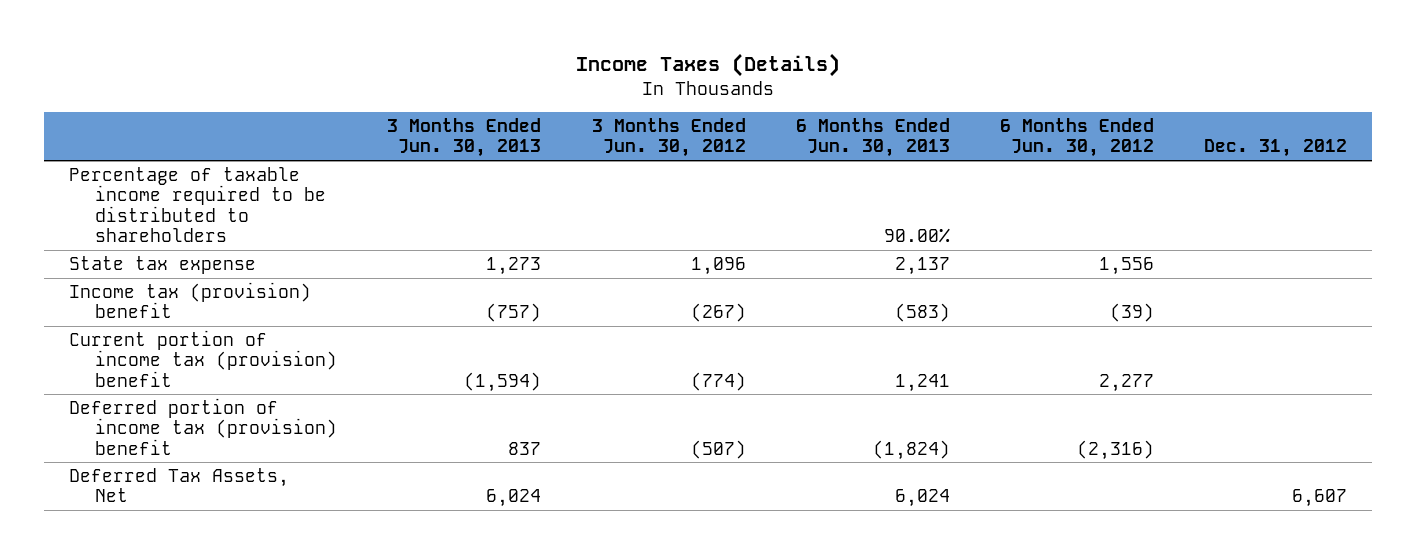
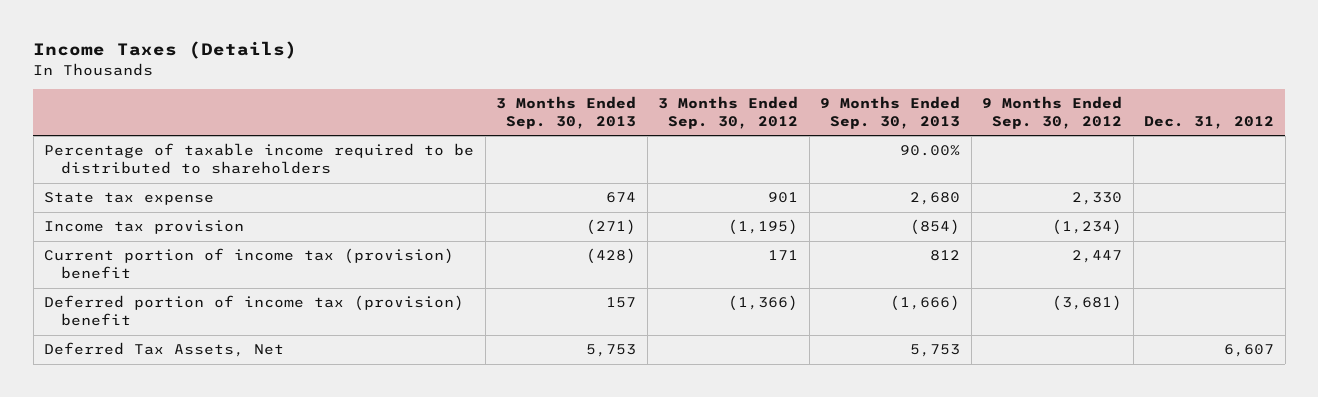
- | 3 Months Ended Jun. 30, 2013 | 3 Months Ended Jun. 30, 2012 | 6 Months Ended Jun. 30, 2013 | 6 Months Ended Jun. 30, 2012 | Dec. 31, 2012
+ | 3 Months Ended Sep. 30, 2013 | 3 Months Ended Sep. 30, 2012 | 9 Months Ended Sep. 30, 2013 | 9 Months Ended Sep. 30, 2012 | Dec. 31, 2012
- Income tax (provision) benefit | (757) | (267) | (583) | (39) |
+ Income tax provision | (271) | (1,195) | (854) | (1,234) |

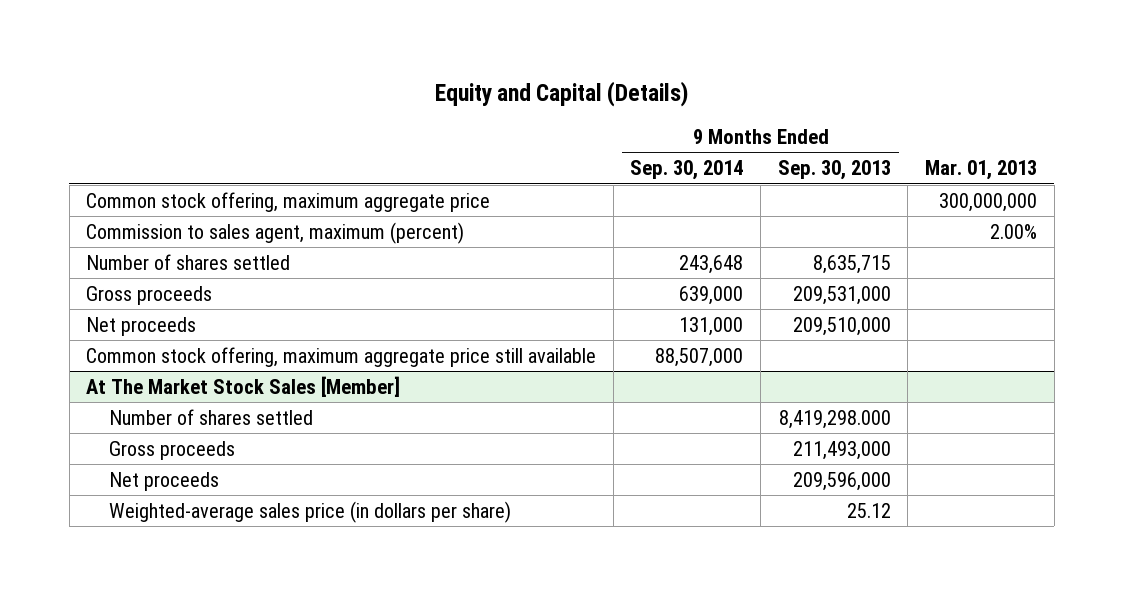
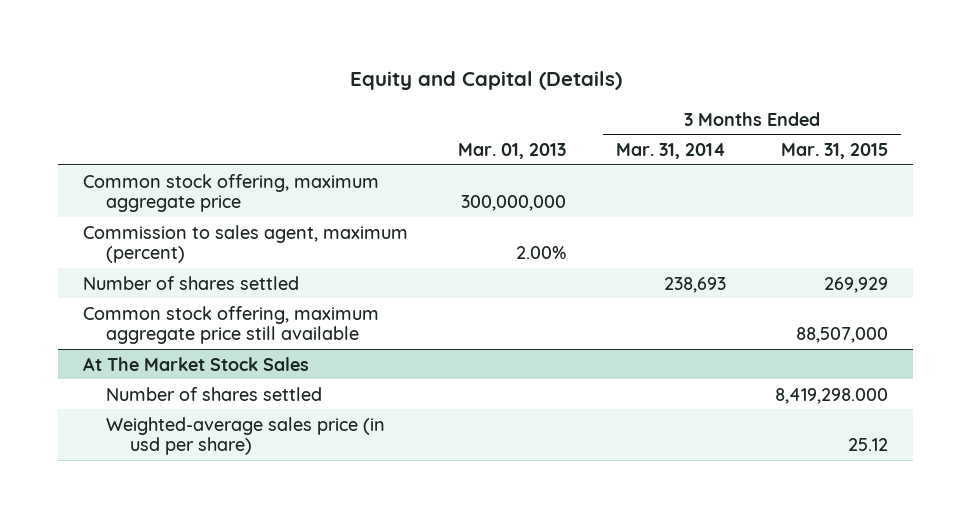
- | 9 Months Ended Sep. 30, 2014 | 9 Months Ended Sep. 30, 2013 | Mar. 01, 2013
+ | Mar. 01, 2013 | 3 Months Ended Mar. 31, 2014 | 3 Months Ended Mar. 31, 2015
- Gross proceeds | 639,000 | 209,531,000 |
- Net proceeds | 131,000 | 209,510,000 |
- At The Market Stock Sales [Member]
+ At The Market Stock Sales
- Gross proceeds | | 211,493,000 |
- Net proceeds | | 209,596,000 |
- Weighted-average sales price (in dollars per share) | | 25.12 |
+ Weighted-average sales price (in usd per share) | | | 25.12

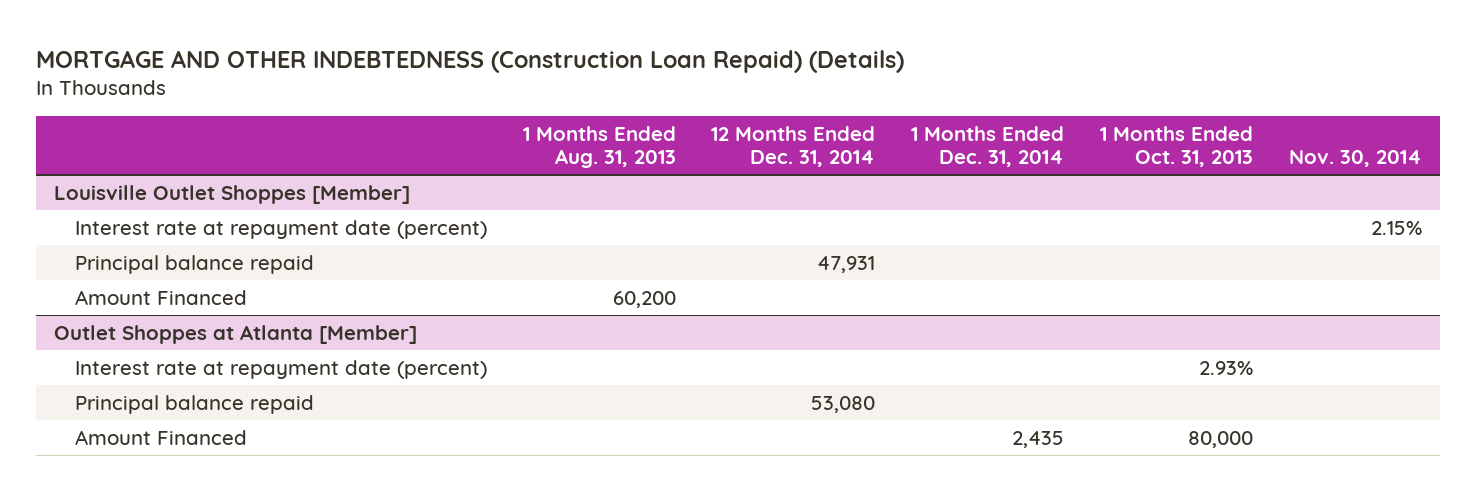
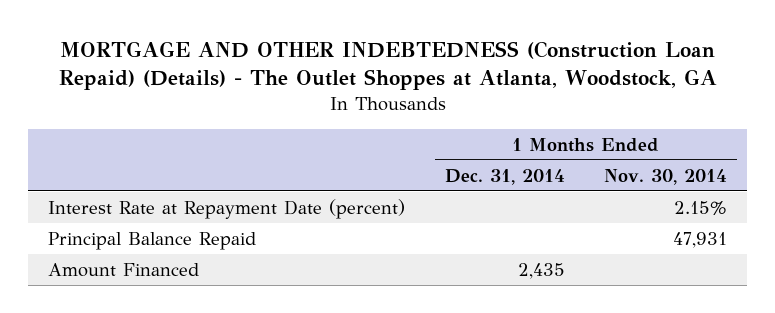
- MORTGAGE AND OTHER INDEBTEDNESS (Construction Loan Repaid) (Details)
+ MORTGAGE AND OTHER INDEBTEDNESS (Construction Loan Repaid) (Details) - The Outlet Shoppes at Atlanta, Woodstock, GA
- | 1 Months Ended Aug. 31, 2013 | 12 Months Ended Dec. 31, 2014 | 1 Months Ended Dec. 31, 2014 | 1 Months Ended Oct. 31, 2013 | Nov. 30, 2014
+ | 1 Months Ended Dec. 31, 2014 | 1 Months Ended Nov. 30, 2014
- Louisville Outlet Shoppes [Member]
- Interest rate at repayment date (percent) | | | | | 2.15%
- Principal balance repaid | | 47,931 | | |
- Amount Financed | 60,200 | | | |
- Outlet Shoppes at Atlanta [Member]
- Interest rate at repayment date (percent) | | | | 2.93% |
- Principal balance repaid | | 53,080 | | |
+ Interest Rate at Repayment Date (percent) | | 2.15%
+ Principal Balance Repaid | | 47,931

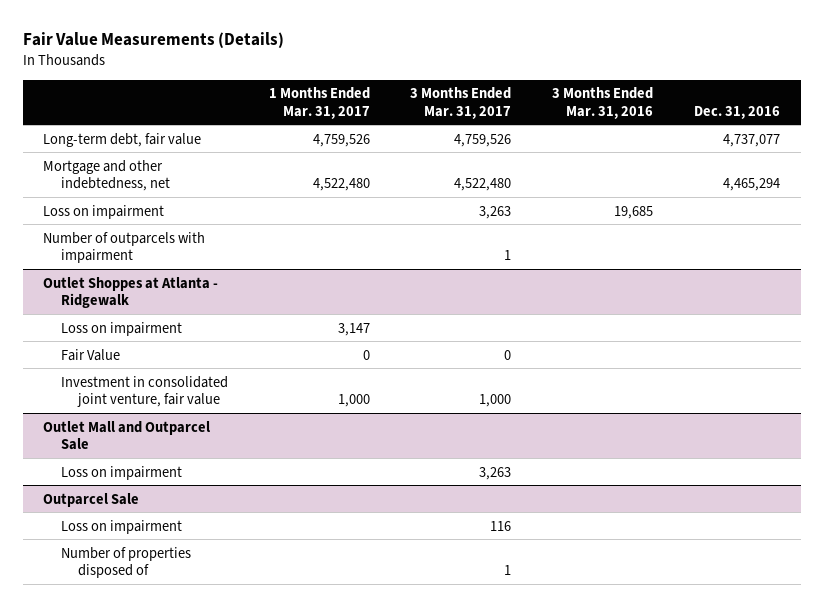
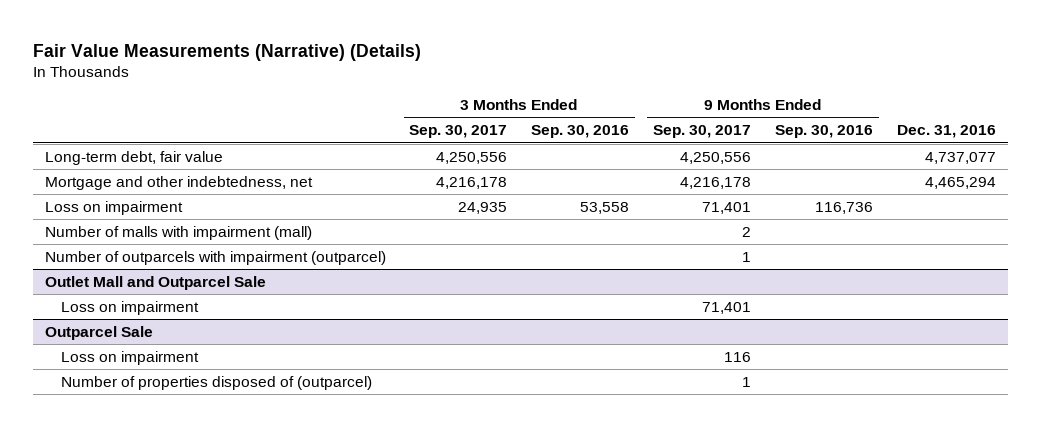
- Fair Value Measurements (Details)
+ Fair Value Measurements (Narrative) (Details)
- | 1 Months Ended Mar. 31, 2017 | 3 Months Ended Mar. 31, 2017 | 3 Months Ended Mar. 31, 2016 | Dec. 31, 2016
+ | 3 Months Ended Sep. 30, 2017 | 3 Months Ended Sep. 30, 2016 | 9 Months Ended Sep. 30, 2017 | 9 Months Ended Sep. 30, 2016 | Dec. 31, 2016
- Number of outparcels with impairment | | 1 | |
- Outlet Shoppes at Atlanta - Ridgewalk
- Loss on impairment | 3,147 | | |
- Fair Value | 0 | 0 | |
- Investment in consolidated joint venture, fair value | 1,000 | 1,000 | |
+ Number of malls with impairment (mall) | | | 2 | |
+ Number of outparcels with impairment (outparcel) | | | 1 | |
@ Outparcel Sale
- Number of properties disposed of | | 1 | |
+ Number of properties disposed of (outparcel) | | | 1 | |

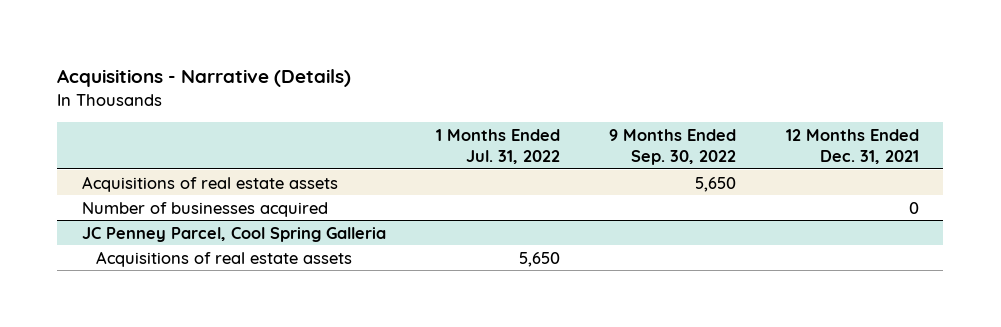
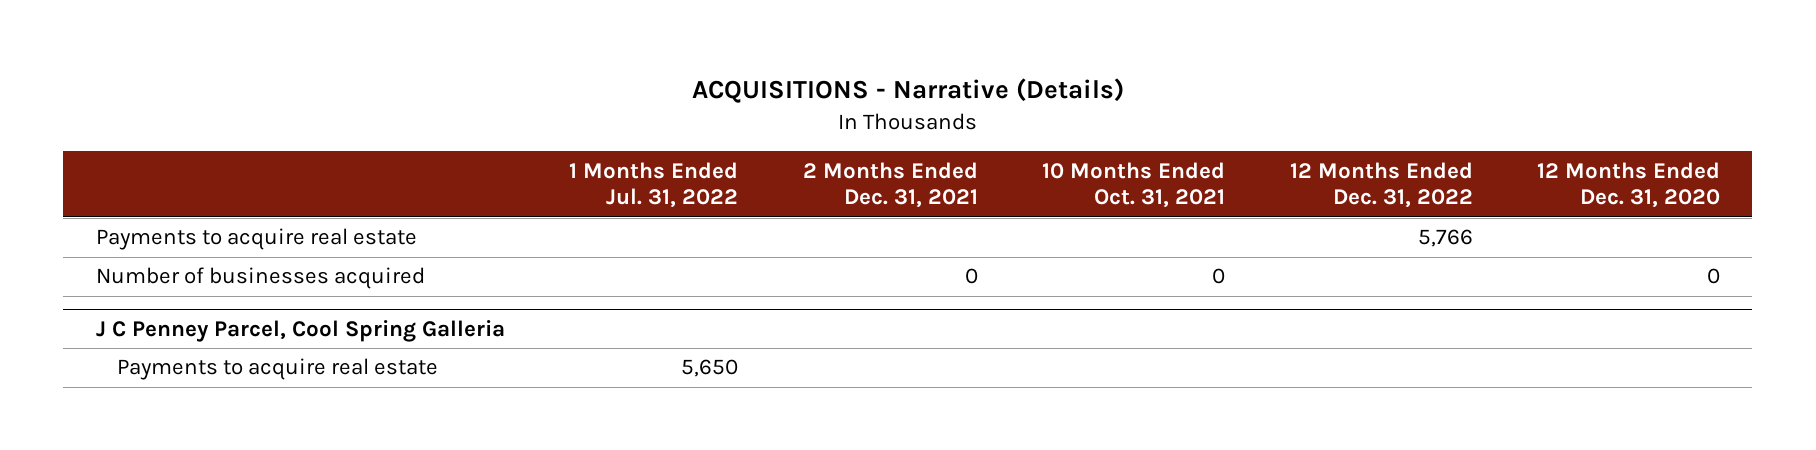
- Acquisitions - Narrative (Details)
+ ACQUISITIONS - Narrative (Details)
- | 1 Months Ended Jul. 31, 2022 | 9 Months Ended Sep. 30, 2022 | 12 Months Ended Dec. 31, 2021
+ | 1 Months Ended Jul. 31, 2022 | 2 Months Ended Dec. 31, 2021 | 10 Months Ended Oct. 31, 2021 | 12 Months Ended Dec. 31, 2022 | 12 Months Ended Dec. 31, 2020
- Acquisitions of real estate assets | | 5,650 |
+ Payments to acquire real estate | | | | 5,766 |
- JC Penney Parcel, Cool Spring Galleria
- Acquisitions of real estate assets | 5,650 | |
+ J C Penney Parcel, Cool Spring Galleria
+ Payments to acquire real estate | 5,650 | | | |

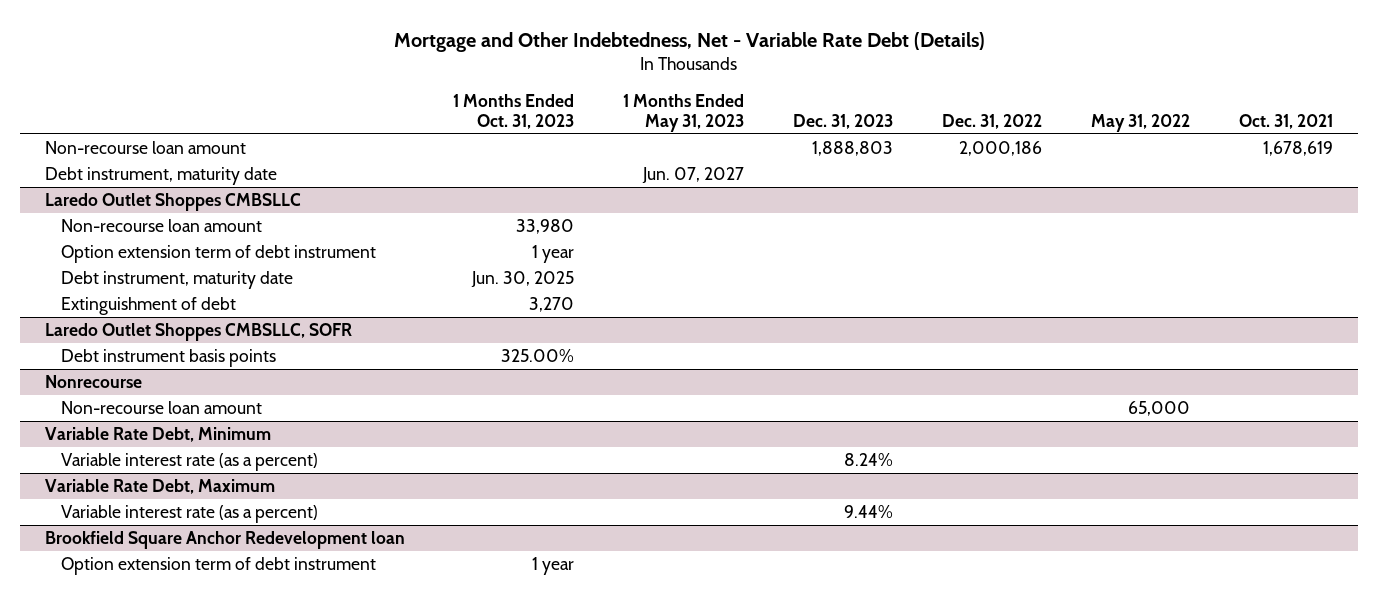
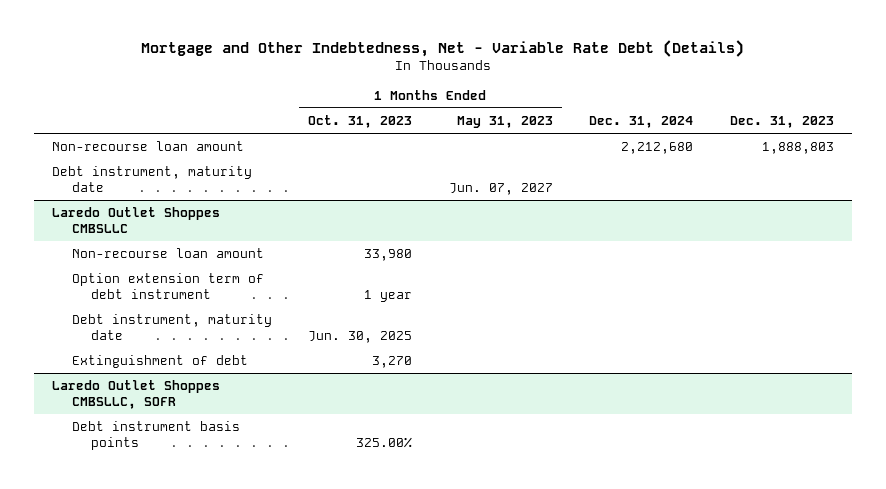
- | 1 Months Ended Oct. 31, 2023 | 1 Months Ended May 31, 2023 | Dec. 31, 2023 | Dec. 31, 2022 | May 31, 2022 | Oct. 31, 2021
+ | 1 Months Ended Oct. 31, 2023 | 1 Months Ended May 31, 2023 | Dec. 31, 2024 | Dec. 31, 2023
- Nonrecourse
- Non-recourse loan amount | | | | | 65,000 |
- Variable Rate Debt, Minimum
- Variable interest rate (as a percent) | | | 8.24% | | |
- Variable Rate Debt, Maximum
- Variable interest rate (as a percent) | | | 9.44% | | |
- Brookfield Square Anchor Redevelopment loan
- Option extension term of debt instrument | 1 year | | | | |

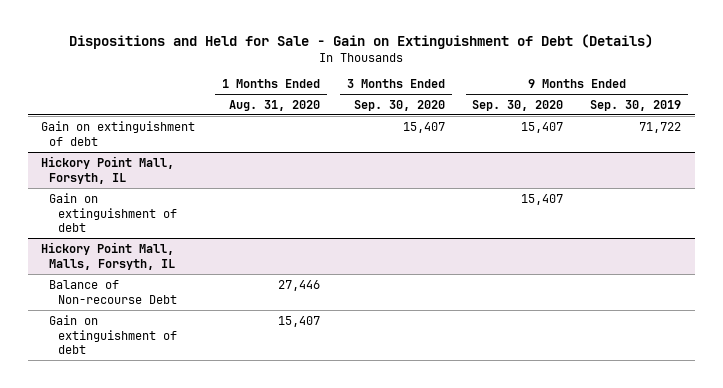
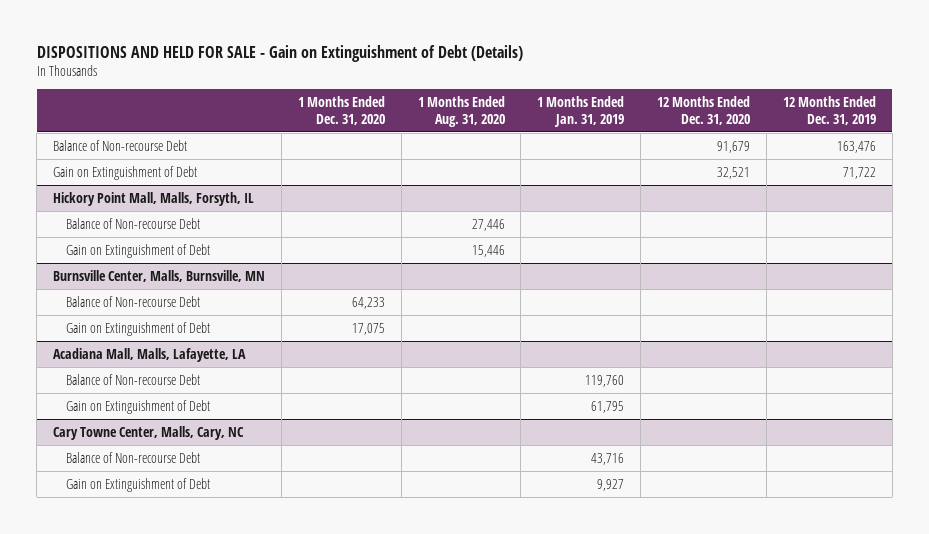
- Dispositions and Held for Sale - Gain on Extinguishment of Debt (Details)
+ DISPOSITIONS AND HELD FOR SALE - Gain on Extinguishment of Debt (Details)
- | 1 Months Ended Aug. 31, 2020 | 3 Months Ended Sep. 30, 2020 | 9 Months Ended Sep. 30, 2020 | 9 Months Ended Sep. 30, 2019
+ | 1 Months Ended Dec. 31, 2020 | 1 Months Ended Aug. 31, 2020 | 1 Months Ended Jan. 31, 2019 | 12 Months Ended Dec. 31, 2020 | 12 Months Ended Dec. 31, 2019
- Gain on extinguishment of debt | | 15,407 | 15,407 | 71,722
- Hickory Point Mall, Forsyth, IL
- Gain on extinguishment of debt | | | 15,407 |
+ Balance of Non-recourse Debt | | | | 91,679 | 163,476
+ Gain on Extinguishment of Debt | | | | 32,521 | 71,722
@ Hickory Point Mall, Malls, Forsyth, IL
- Gain on extinguishment of debt | 15,407 | | |
+ Gain on Extinguishment of Debt | | 15,446 | | |
+ Burnsville Center, Malls, Burnsville, MN
+ Balance of Non-recourse Debt | 64,233 | | | |
+ Gain on Extinguishment of Debt | 17,075 | | | |
+ Acadiana Mall, Malls, Lafayette, LA
+ Balance of Non-recourse Debt | | | 119,760 | |
+ Gain on Extinguishment of Debt | | | 61,795 | |
+ Cary Towne Center, Malls, Cary, NC
+ Balance of Non-recourse Debt | | | 43,716 | |
+ Gain on Extinguishment of Debt | | | 9,927 | |

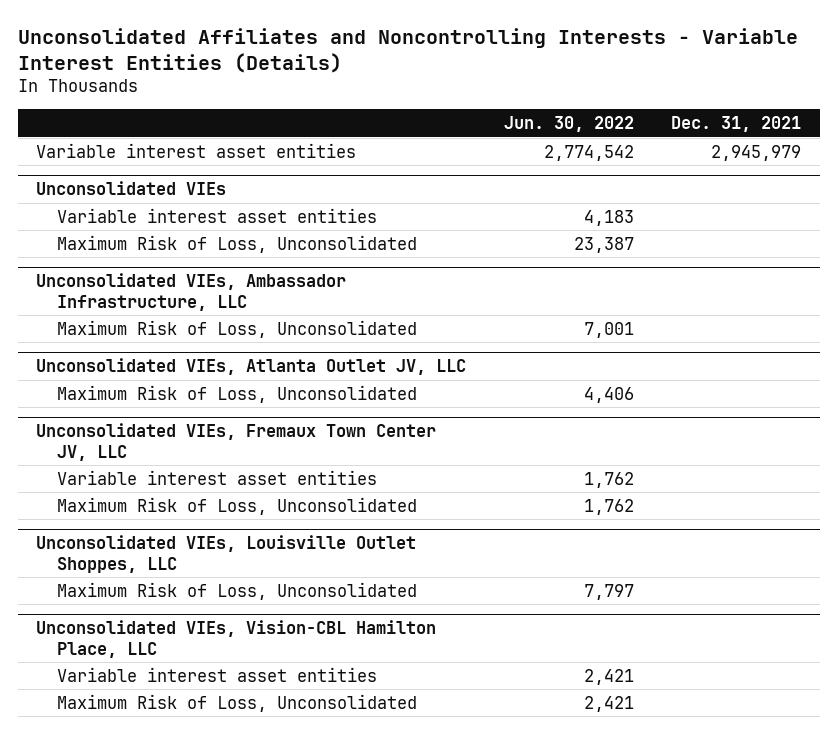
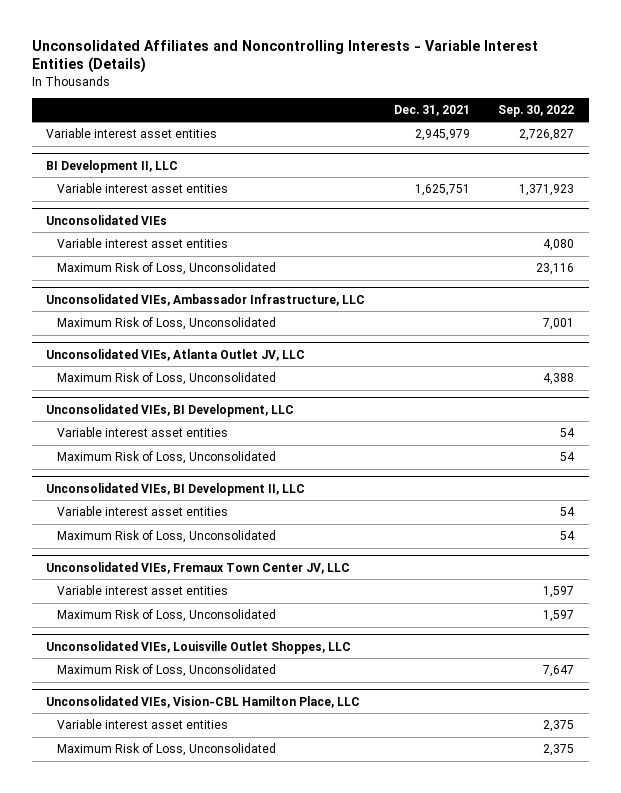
- | Jun. 30, 2022 | Dec. 31, 2021
+ | Dec. 31, 2021 | Sep. 30, 2022
+ BI Development II, LLC
+ Variable interest asset entities | 1,625,751 | 1,371,923
+ Unconsolidated VIEs, BI Development, LLC
+ Variable interest asset entities | | 54
+ Maximum Risk of Loss, Unconsolidated | | 54
+ Unconsolidated VIEs, BI Development II, LLC
+ Variable interest asset entities | | 54
+ Maximum Risk of Loss, Unconsolidated | | 54

